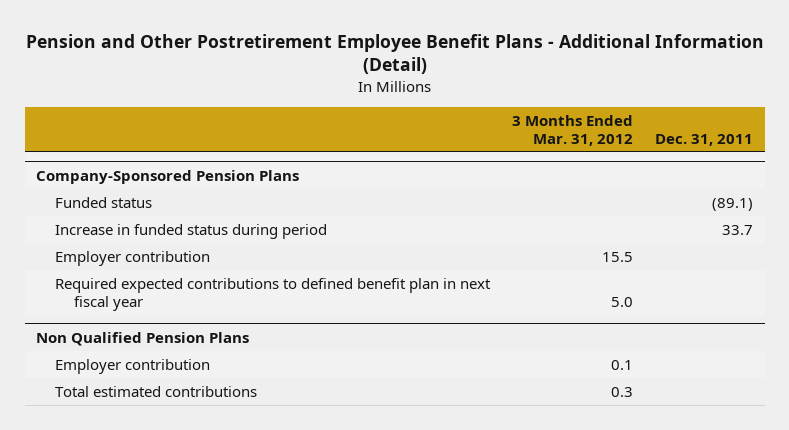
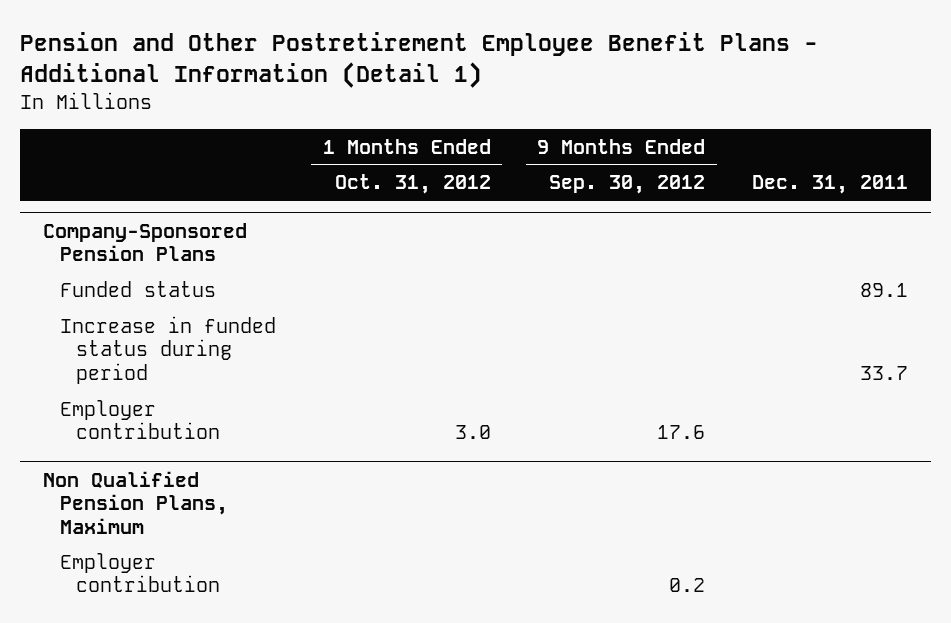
- Pension and Other Postretirement Employee Benefit Plans - Additional Information (Detail)
+ Pension and Other Postretirement Employee Benefit Plans - Additional Information (Detail 1)
- | 3 Months Ended Mar. 31, 2012 | Dec. 31, 2011
+ | 1 Months Ended Oct. 31, 2012 | 9 Months Ended Sep. 30, 2012 | Dec. 31, 2011
@ Company-Sponsored Pension Plans
- Funded status | | (89.1)
+ Funded status | | | 89.1
- Required expected contributions to defined benefit plan in next fiscal year | 5.0 |
- Non Qualified Pension Plans
+ Non Qualified Pension Plans, Maximum
- Total estimated contributions | 0.3 |

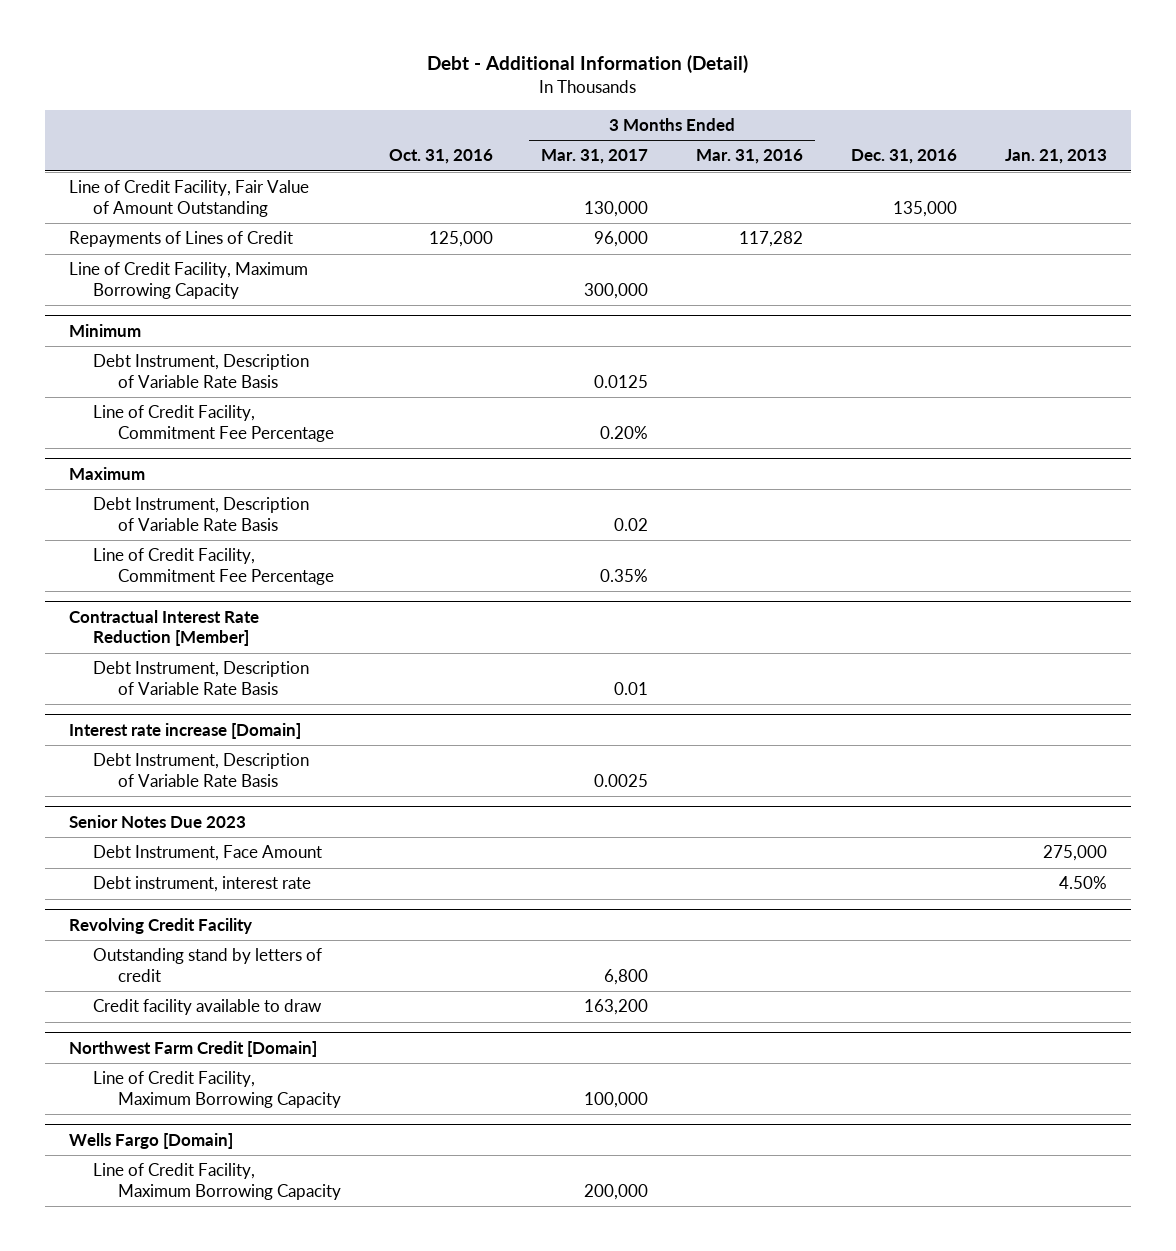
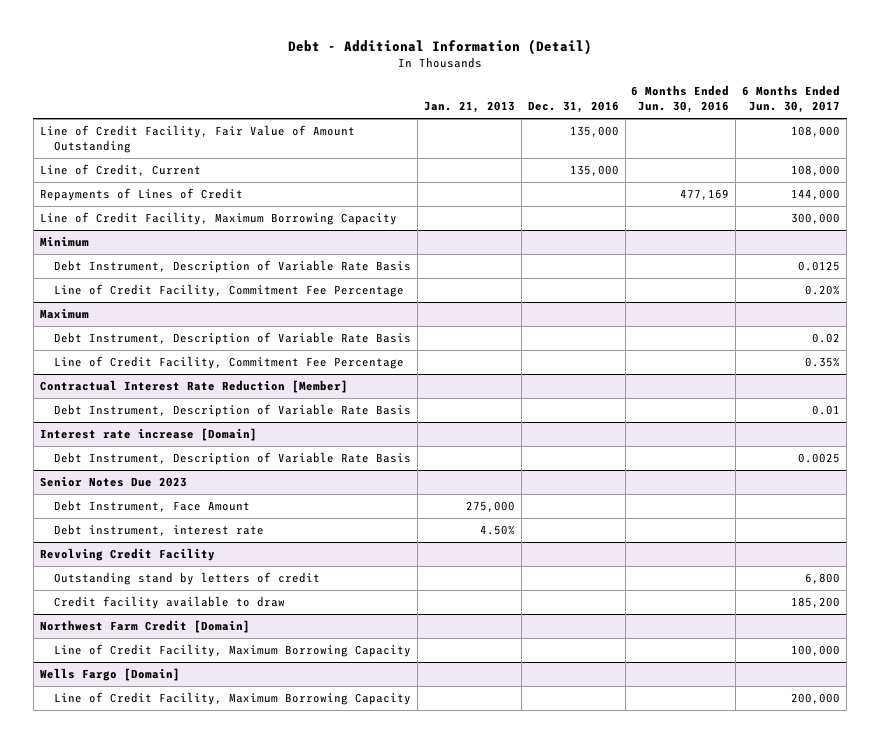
- | Oct. 31, 2016 | 3 Months Ended Mar. 31, 2017 | 3 Months Ended Mar. 31, 2016 | Dec. 31, 2016 | Jan. 21, 2013
+ | Jan. 21, 2013 | Dec. 31, 2016 | 6 Months Ended Jun. 30, 2016 | 6 Months Ended Jun. 30, 2017
+ Line of Credit, Current | | 135,000 | | 108,000

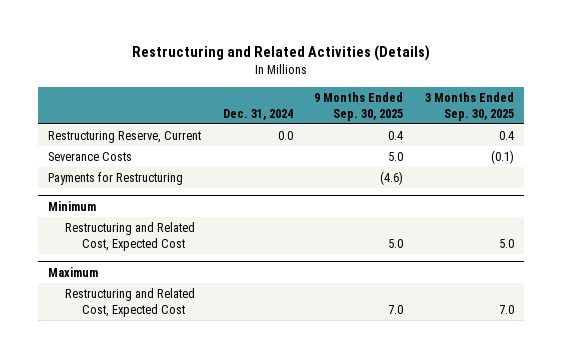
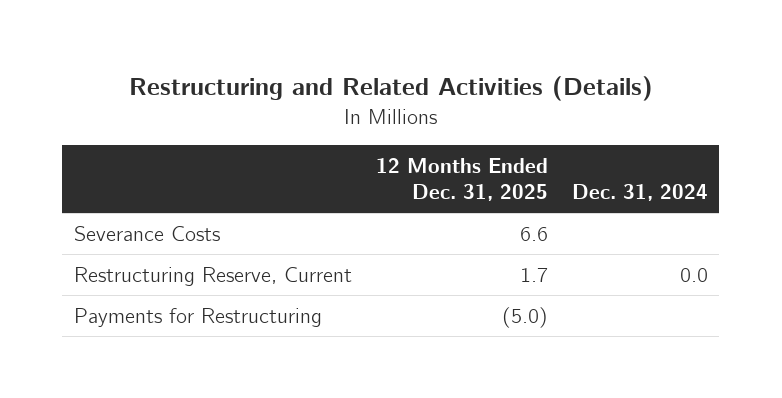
- | Dec. 31, 2024 | 9 Months Ended Sep. 30, 2025 | 3 Months Ended Sep. 30, 2025
+ | 12 Months Ended Dec. 31, 2025 | Dec. 31, 2024
moved down: Restructuring Reserve, Current | 1.7 | 0.0
- Minimum
- Restructuring and Related Cost, Expected Cost | | 5.0 | 5.0
- Maximum
- Restructuring and Related Cost, Expected Cost | | 7.0 | 7.0

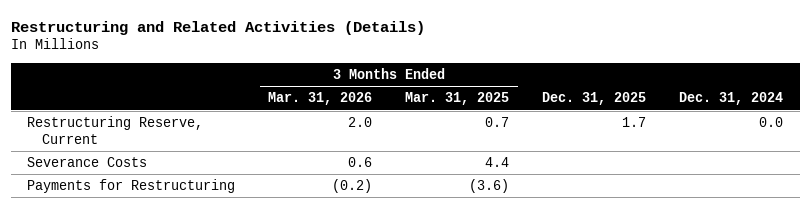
- | 12 Months Ended Dec. 31, 2025 | Dec. 31, 2024
+ | 3 Months Ended Mar. 31, 2026 | 3 Months Ended Mar. 31, 2025 | Dec. 31, 2025 | Dec. 31, 2024
moved down: Severance Costs | 0.6 | 4.4 | |

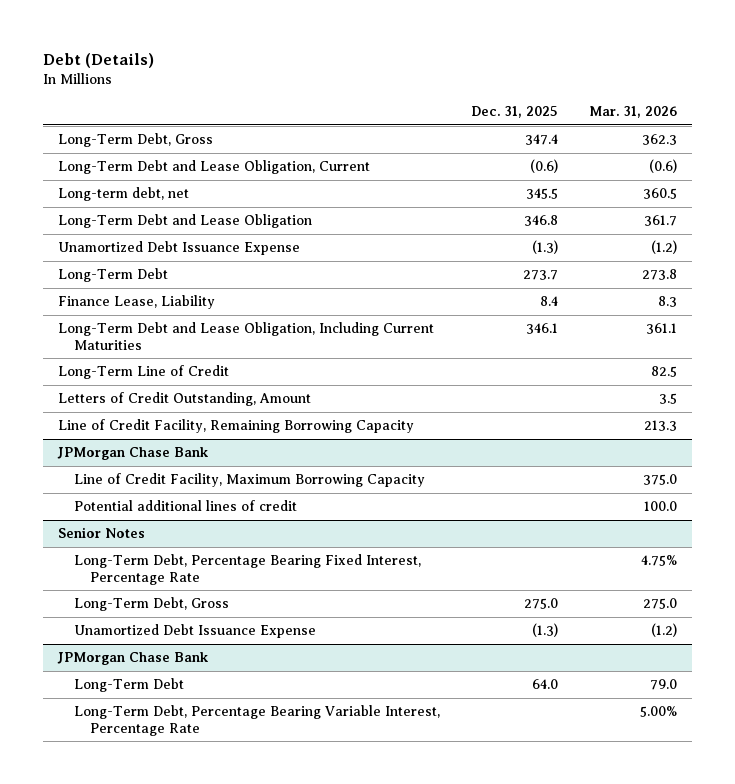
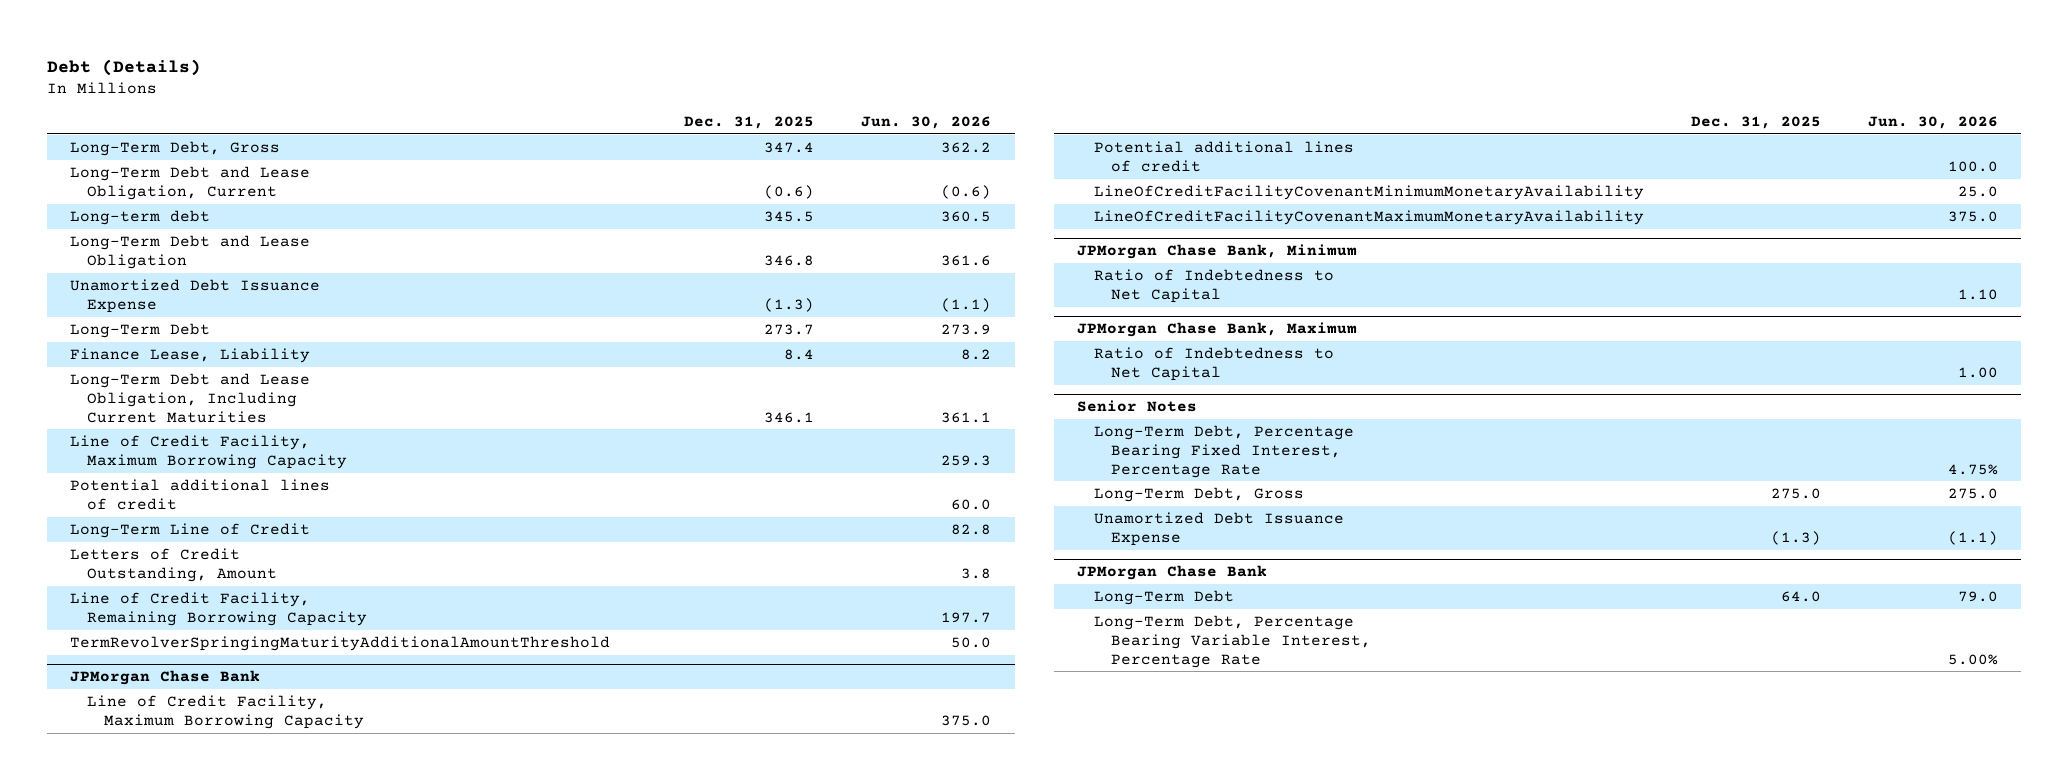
- | Dec. 31, 2025 | Mar. 31, 2026
+ | Dec. 31, 2025 | Jun. 30, 2026
- Long-term debt, net | 345.5 | 360.5
+ Long-term debt | 345.5 | 360.5
+ Line of Credit Facility, Maximum Borrowing Capacity | | 259.3
+ Potential additional lines of credit | | 60.0
+ TermRevolverSpringingMaturityAdditionalAmountThreshold | | 50.0
@ JPMorgan Chase Bank
+ LineOfCreditFacilityCovenantMinimumMonetaryAvailability | | 25.0
+ LineOfCreditFacilityCovenantMaximumMonetaryAvailability | | 375.0
+ JPMorgan Chase Bank, Minimum
+ Ratio of Indebtedness to Net Capital | | 1.10
+ JPMorgan Chase Bank, Maximum
+ Ratio of Indebtedness to Net Capital | | 1.00

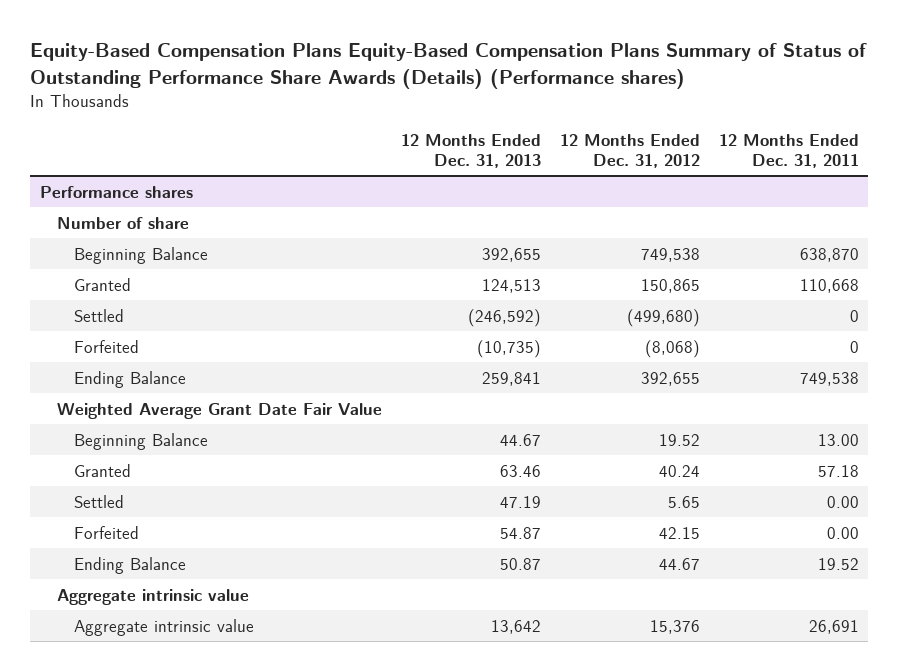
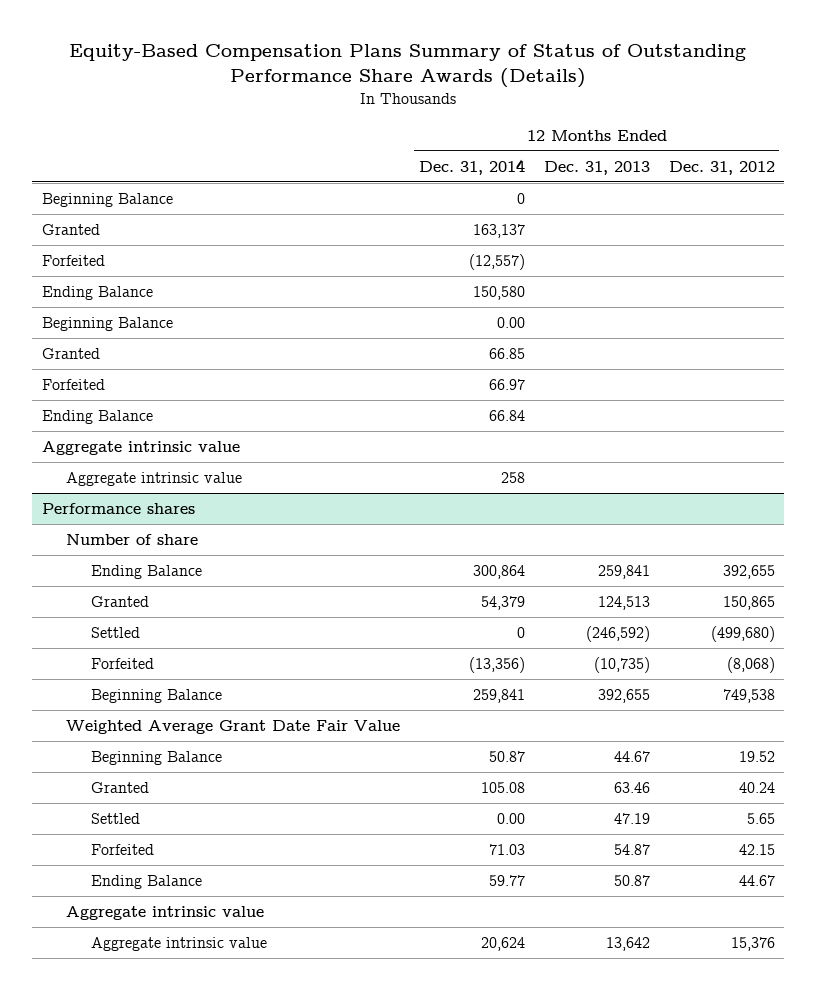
- Equity-Based Compensation Plans Equity-Based Compensation Plans Summary of Status of Outstanding Performance Share Awards (Details) (Performance shares)
+ Equity-Based Compensation Plans Summary of Status of Outstanding Performance Share Awards (Details)
- | 12 Months Ended Dec. 31, 2013 | 12 Months Ended Dec. 31, 2012 | 12 Months Ended Dec. 31, 2011
+ | 12 Months Ended Dec. 31, 2014 | 12 Months Ended Dec. 31, 2013 | 12 Months Ended Dec. 31, 2012
+ Beginning Balance | 0 | |
+ Granted | 163,137 | |
+ Forfeited | (12,557) | |
+ Ending Balance | 150,580 | |
+ Beginning Balance | 0.00 | |
+ Granted | 66.85 | |
+ Forfeited | 66.97 | |
+ Ending Balance | 66.84 | |
+ Aggregate intrinsic value
+ Aggregate intrinsic value | 258 | |
@ Performance shares
moved up: Ending Balance | 300,864 | 259,841 | 392,655
moved down: Beginning Balance | 259,841 | 392,655 | 749,538

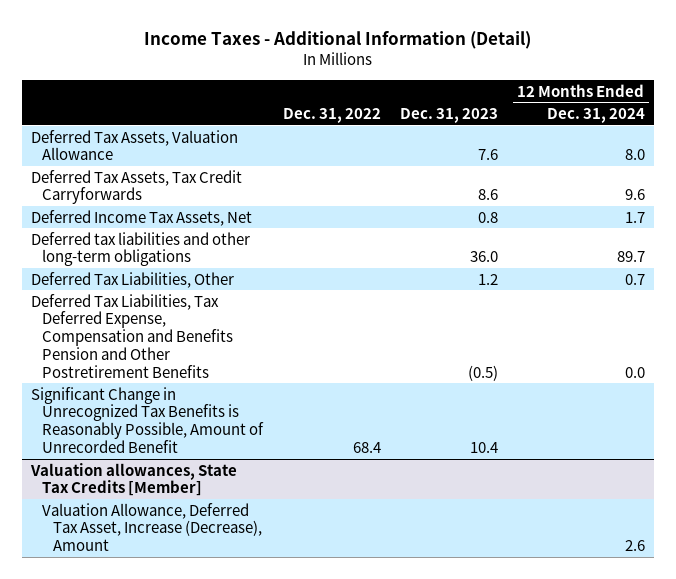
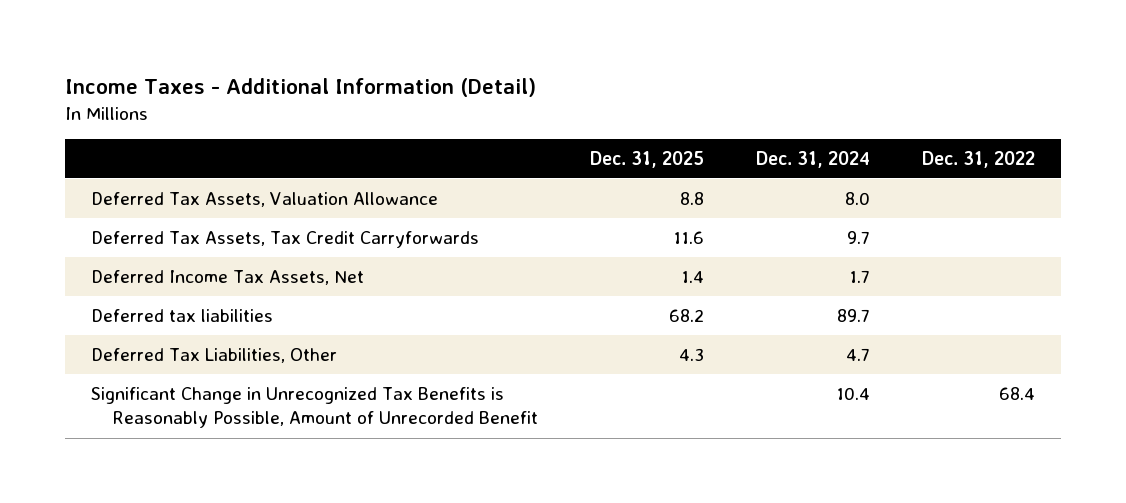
- | Dec. 31, 2022 | Dec. 31, 2023 | 12 Months Ended Dec. 31, 2024
+ | Dec. 31, 2025 | Dec. 31, 2024 | Dec. 31, 2022
- Deferred tax liabilities and other long-term obligations | | 36.0 | 89.7
+ Deferred tax liabilities | 68.2 | 89.7 |
- Deferred Tax Liabilities, Tax Deferred Expense, Compensation and Benefits Pension and Other Postretirement Benefits | | (0.5) | 0.0
- Valuation allowances, State Tax Credits [Member]
- Valuation Allowance, Deferred Tax Asset, Increase (Decrease), Amount | | | 2.6

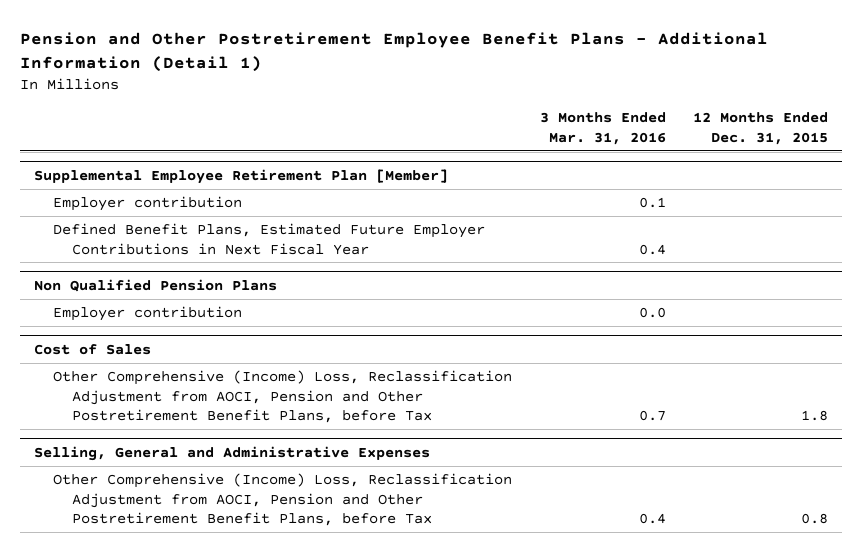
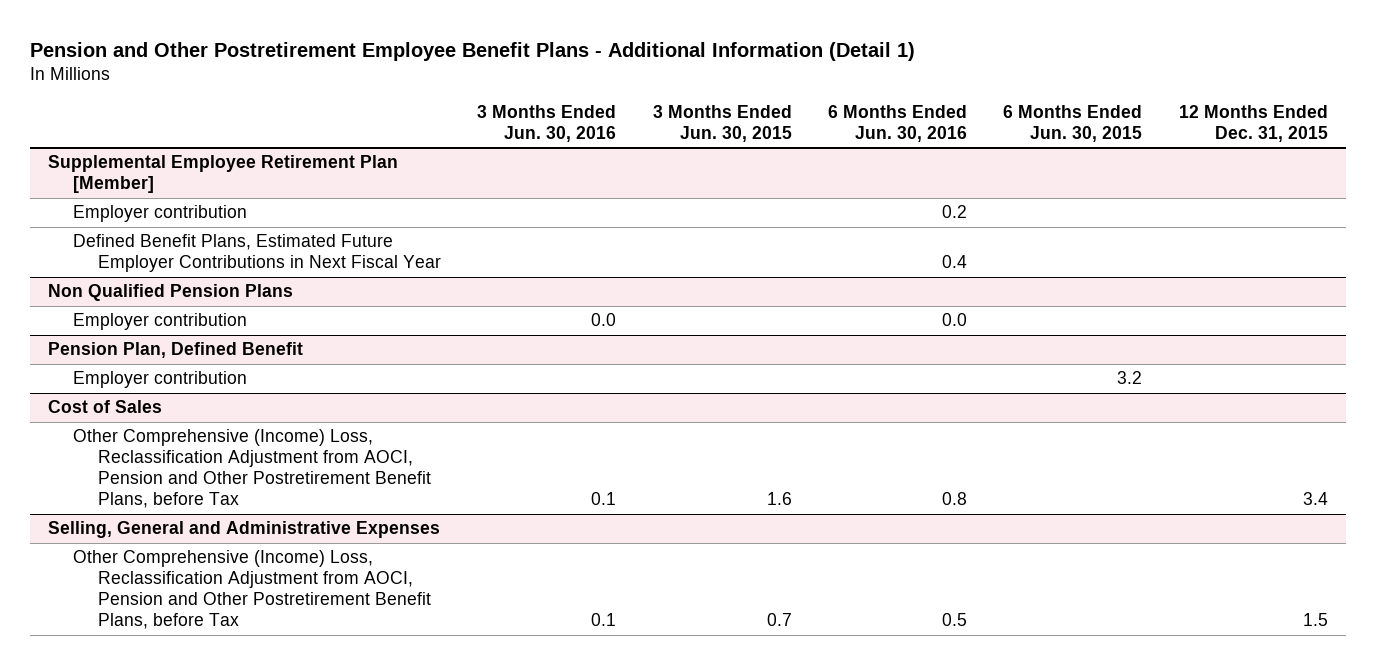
- | 3 Months Ended Mar. 31, 2016 | 12 Months Ended Dec. 31, 2015
+ | 3 Months Ended Jun. 30, 2016 | 3 Months Ended Jun. 30, 2015 | 6 Months Ended Jun. 30, 2016 | 6 Months Ended Jun. 30, 2015 | 12 Months Ended Dec. 31, 2015
+ Pension Plan, Defined Benefit
+ Employer contribution | | | | 3.2 |
@ Cost of Sales
- Other Comprehensive (Income) Loss, Reclassification Adjustment from AOCI, Pension and Other Postretirement Benefit Plans, before Tax | 0.7 | 1.8
+ Other Comprehensive (Income) Loss, Reclassification Adjustment from AOCI, Pension and Other Postretirement Benefit Plans, before Tax | 0.1 | 1.6 | 0.8 | | 3.4
@ Selling, General and Administrative Expenses
- Other Comprehensive (Income) Loss, Reclassification Adjustment from AOCI, Pension and Other Postretirement Benefit Plans, before Tax | 0.4 | 0.8
+ Other Comprehensive (Income) Loss, Reclassification Adjustment from AOCI, Pension and Other Postretirement Benefit Plans, before Tax | 0.1 | 0.7 | 0.5 | | 1.5

